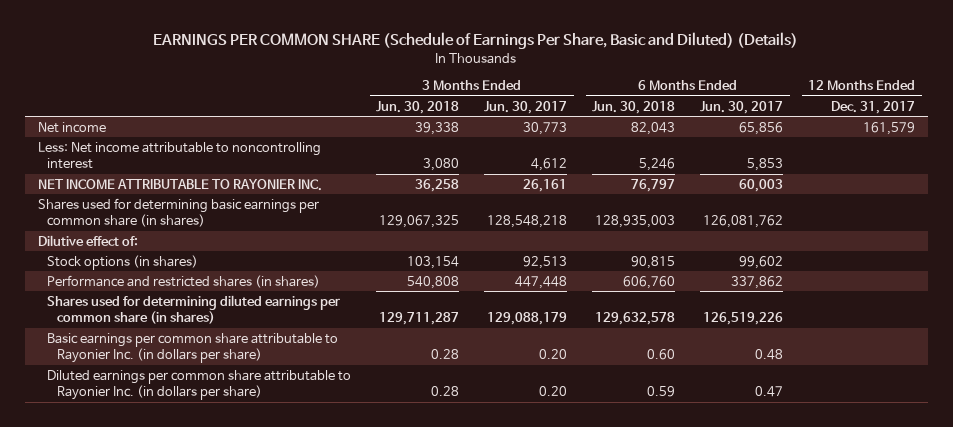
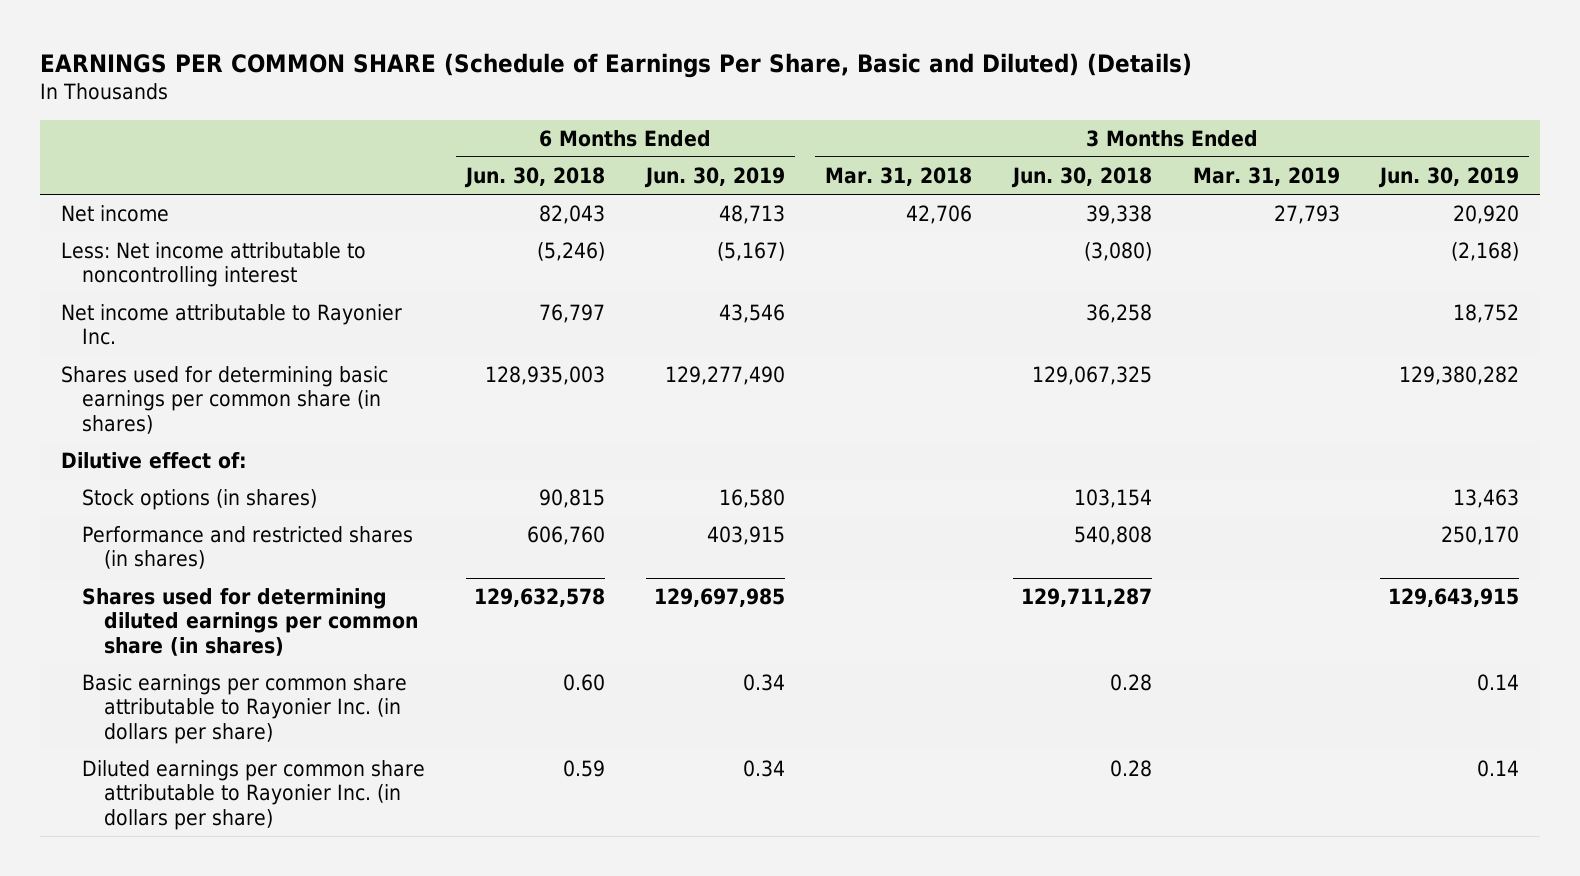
- | 3 Months Ended Jun. 30, 2018 | 3 Months Ended Jun. 30, 2017 | 6 Months Ended Jun. 30, 2018 | 6 Months Ended Jun. 30, 2017 | 12 Months Ended Dec. 31, 2017
+ | 6 Months Ended Jun. 30, 2018 | 6 Months Ended Jun. 30, 2019 | 3 Months Ended Mar. 31, 2018 | 3 Months Ended Jun. 30, 2018 | 3 Months Ended Mar. 31, 2019 | 3 Months Ended Jun. 30, 2019
- Less: Net income attributable to noncontrolling interest | 3,080 | 4,612 | 5,246 | 5,853 |
- NET INCOME ATTRIBUTABLE TO RAYONIER INC. | 36,258 | 26,161 | 76,797 | 60,003 |
+ Less: Net income attributable to noncontrolling interest | (5,246) | (5,167) | | (3,080) | | (2,168)
+ Net income attributable to Rayonier Inc. | 76,797 | 43,546 | | 36,258 | | 18,752

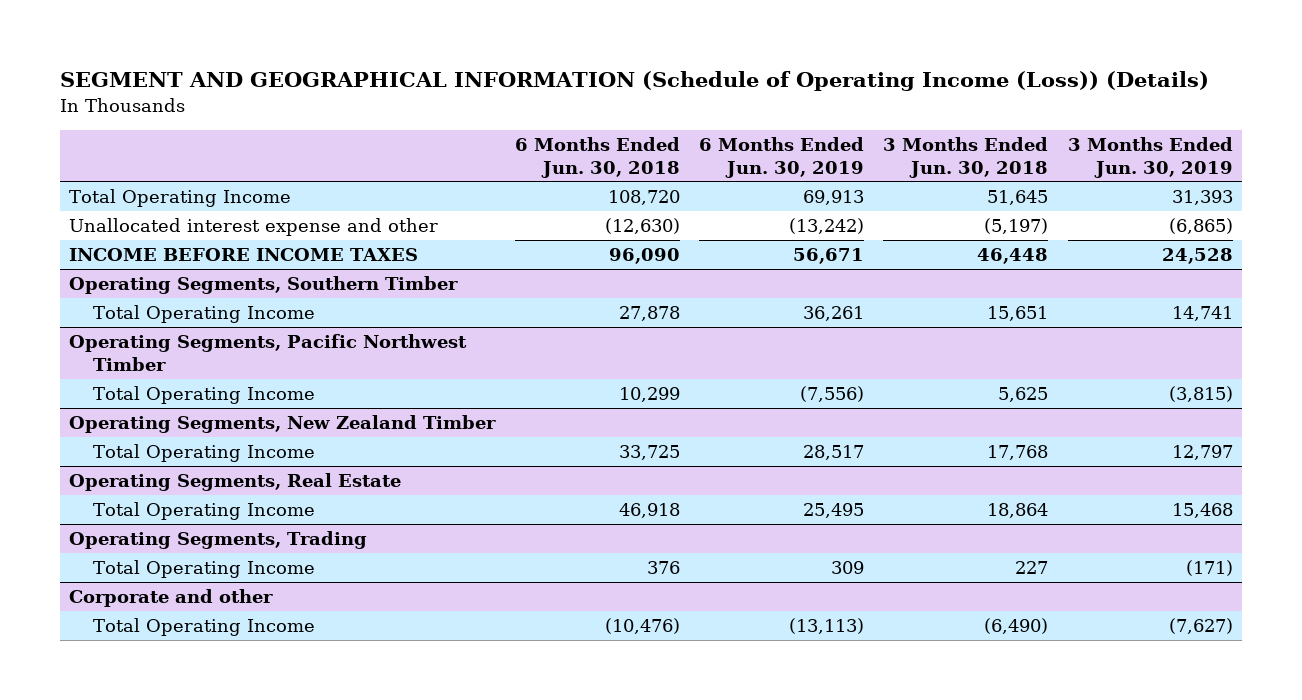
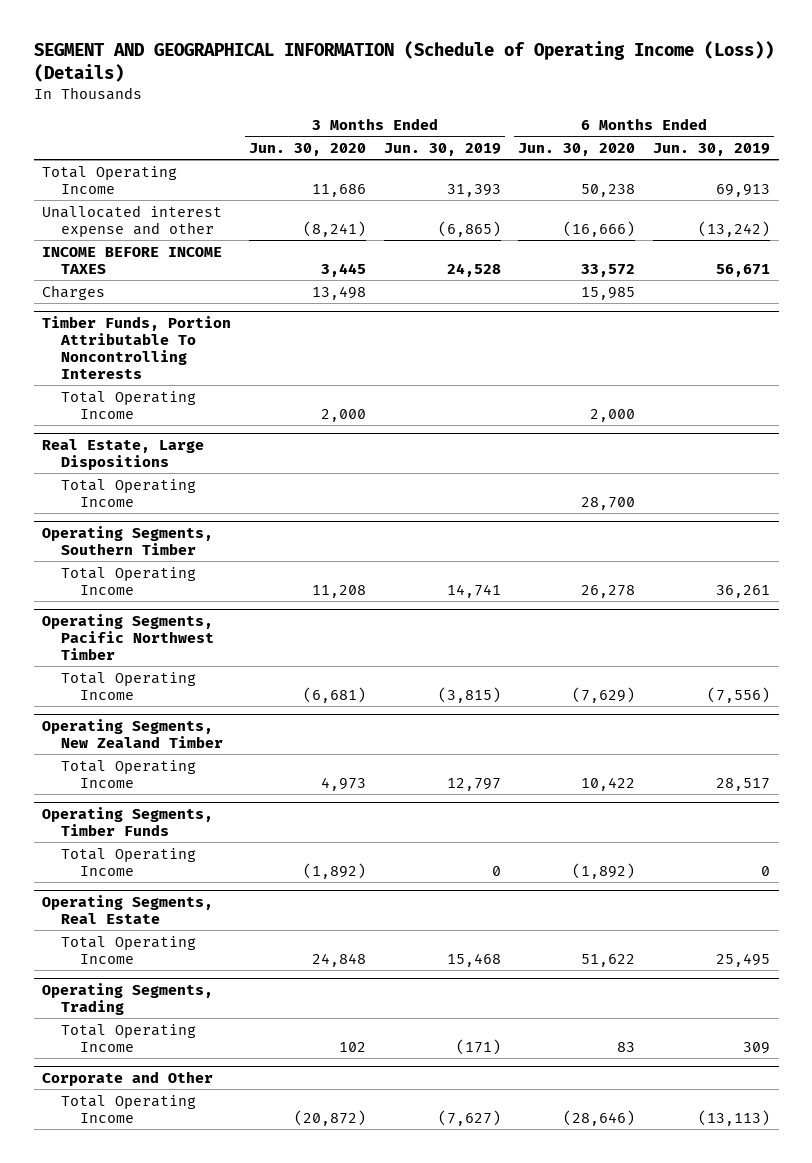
- | 6 Months Ended Jun. 30, 2018 | 6 Months Ended Jun. 30, 2019 | 3 Months Ended Jun. 30, 2018 | 3 Months Ended Jun. 30, 2019
+ | 3 Months Ended Jun. 30, 2020 | 3 Months Ended Jun. 30, 2019 | 6 Months Ended Jun. 30, 2020 | 6 Months Ended Jun. 30, 2019
+ Charges | 13,498 | | 15,985 |
+ Timber Funds, Portion Attributable To Noncontrolling Interests
+ Total Operating Income | 2,000 | | 2,000 |
+ Real Estate, Large Dispositions
+ Total Operating Income | | | 28,700 |
+ Operating Segments, Timber Funds
+ Total Operating Income | (1,892) | 0 | (1,892) | 0
- Corporate and other
+ Corporate and Other

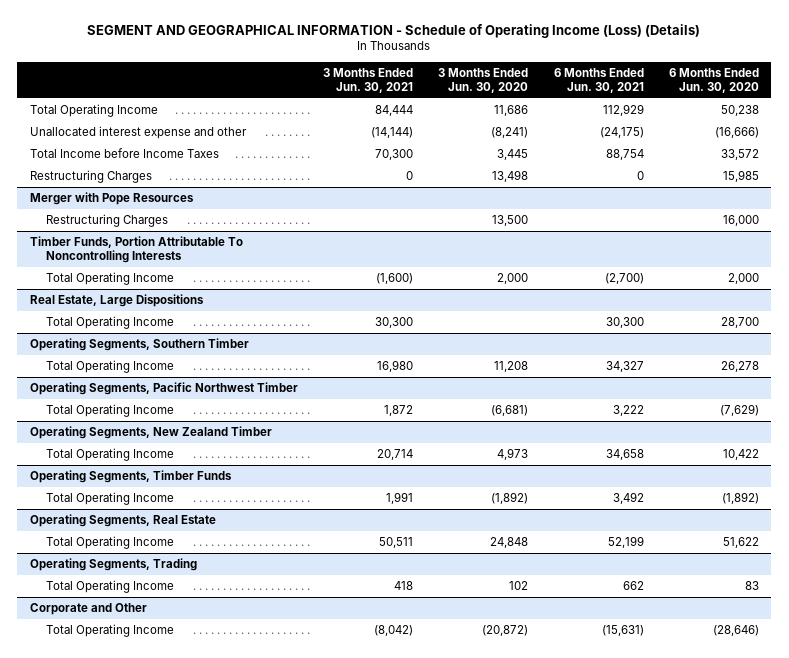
- SEGMENT AND GEOGRAPHICAL INFORMATION (Schedule of Operating Income (Loss)) (Details)
+ SEGMENT AND GEOGRAPHICAL INFORMATION - Schedule of Operating Income (Loss) (Details)
- | 3 Months Ended Jun. 30, 2020 | 3 Months Ended Jun. 30, 2019 | 6 Months Ended Jun. 30, 2020 | 6 Months Ended Jun. 30, 2019
+ | 3 Months Ended Jun. 30, 2021 | 3 Months Ended Jun. 30, 2020 | 6 Months Ended Jun. 30, 2021 | 6 Months Ended Jun. 30, 2020
- INCOME BEFORE INCOME TAXES | 3,445 | 24,528 | 33,572 | 56,671
- Charges | 13,498 | | 15,985 |
+ Total Income before Income Taxes | 70,300 | 3,445 | 88,754 | 33,572
+ Restructuring Charges | 0 | 13,498 | 0 | 15,985
+ Merger with Pope Resources
+ Restructuring Charges | | 13,500 | | 16,000

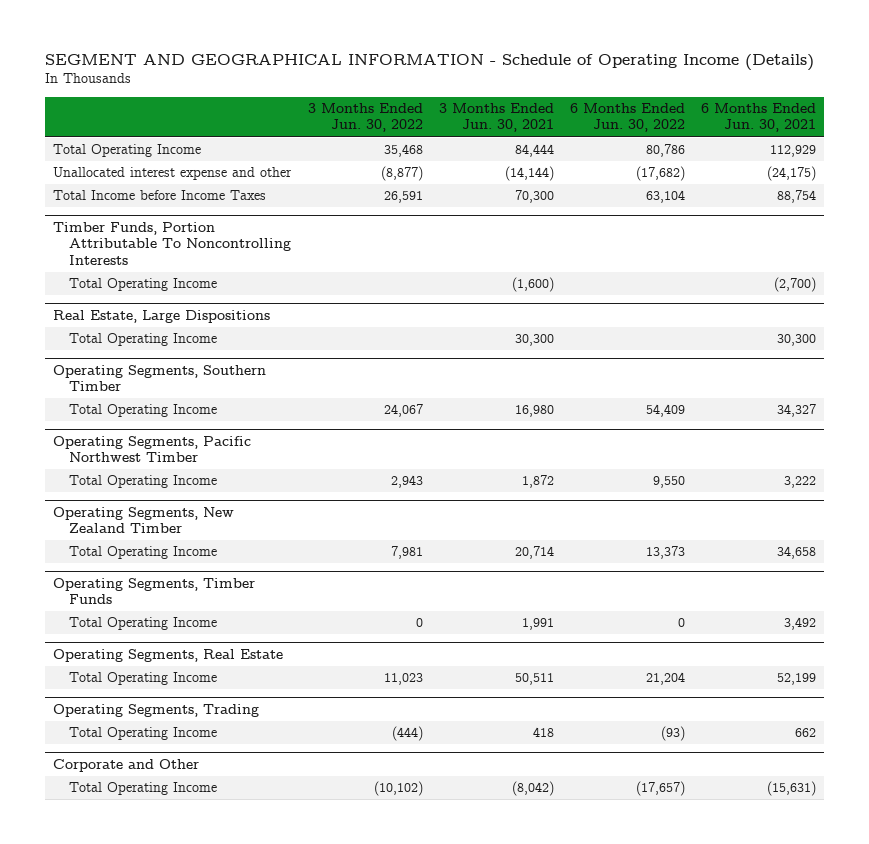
- SEGMENT AND GEOGRAPHICAL INFORMATION - Schedule of Operating Income (Loss) (Details)
+ SEGMENT AND GEOGRAPHICAL INFORMATION - Schedule of Operating Income (Details)
- | 3 Months Ended Jun. 30, 2021 | 3 Months Ended Jun. 30, 2020 | 6 Months Ended Jun. 30, 2021 | 6 Months Ended Jun. 30, 2020
+ | 3 Months Ended Jun. 30, 2022 | 3 Months Ended Jun. 30, 2021 | 6 Months Ended Jun. 30, 2022 | 6 Months Ended Jun. 30, 2021
- Restructuring Charges | 0 | 13,498 | 0 | 15,985
- Merger with Pope Resources
- Restructuring Charges | | 13,500 | | 16,000

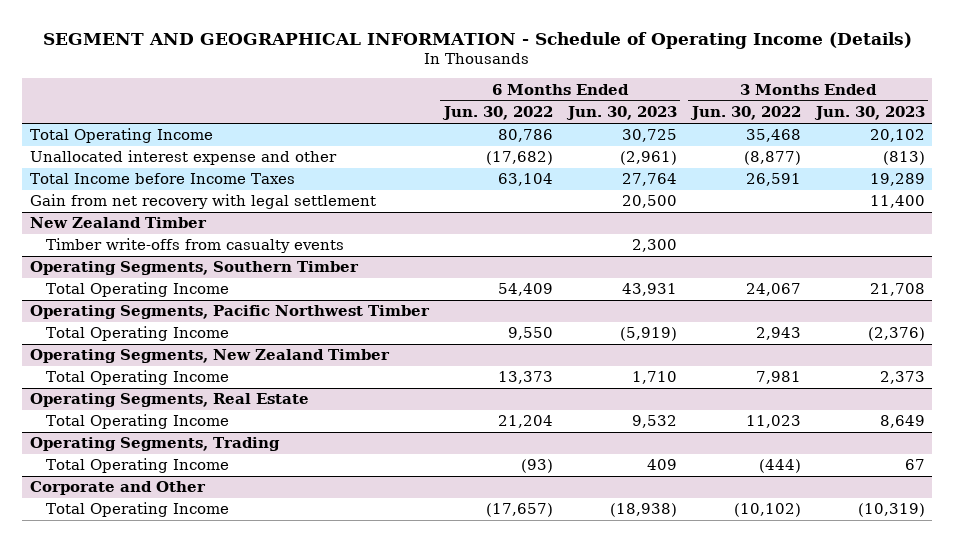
- | 3 Months Ended Jun. 30, 2022 | 3 Months Ended Jun. 30, 2021 | 6 Months Ended Jun. 30, 2022 | 6 Months Ended Jun. 30, 2021
+ | 6 Months Ended Jun. 30, 2022 | 6 Months Ended Jun. 30, 2023 | 3 Months Ended Jun. 30, 2022 | 3 Months Ended Jun. 30, 2023
- Timber Funds, Portion Attributable To Noncontrolling Interests
- Total Operating Income | | (1,600) | | (2,700)
- Real Estate, Large Dispositions
- Total Operating Income | | 30,300 | | 30,300
+ Gain from net recovery with legal settlement | | 20,500 | | 11,400
+ New Zealand Timber
+ Timber write-offs from casualty events | | 2,300 | |
- Operating Segments, Timber Funds
- Total Operating Income | 0 | 1,991 | 0 | 3,492

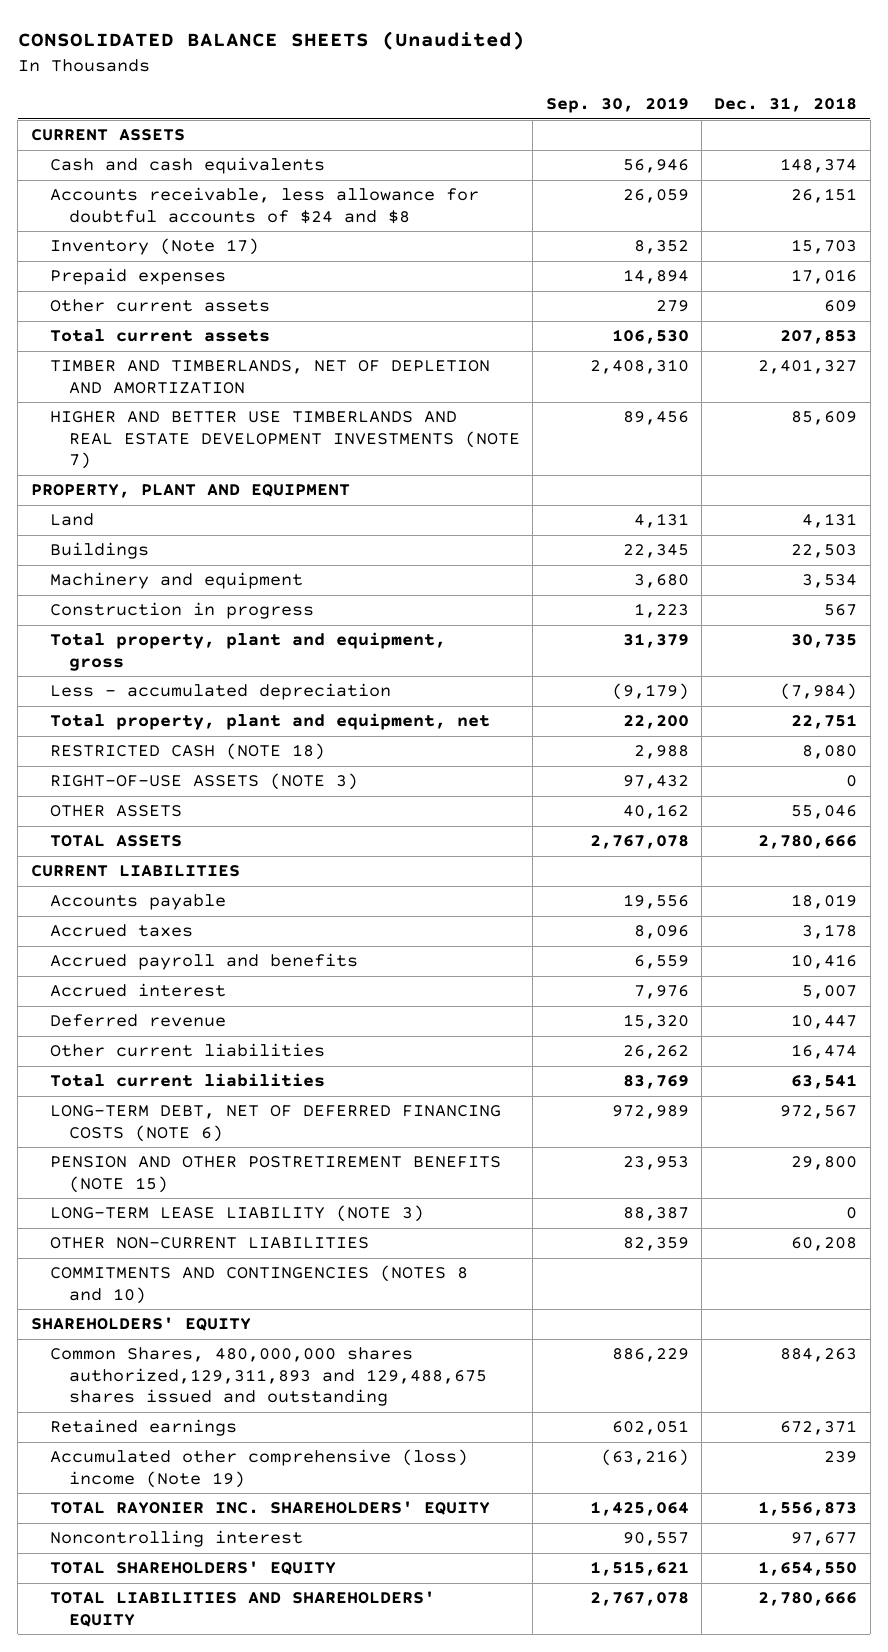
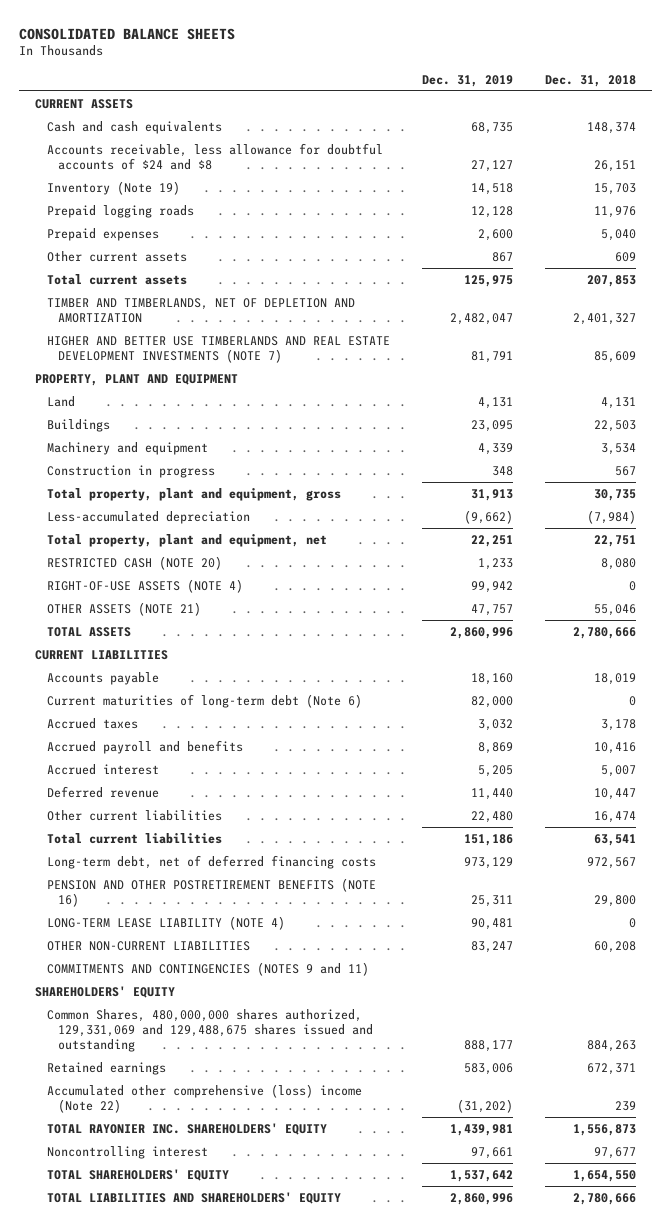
- CONSOLIDATED BALANCE SHEETS (Unaudited)
+ CONSOLIDATED BALANCE SHEETS
- | Sep. 30, 2019 | Dec. 31, 2018
+ | Dec. 31, 2019 | Dec. 31, 2018
- Inventory (Note 17) | 8,352 | 15,703
- Prepaid expenses | 14,894 | 17,016
+ Inventory (Note 19) | 14,518 | 15,703
+ Prepaid logging roads | 12,128 | 11,976
+ Prepaid expenses | 2,600 | 5,040
- Less - accumulated depreciation | (9,179) | (7,984)
+ Less-accumulated depreciation | (9,662) | (7,984)
- RESTRICTED CASH (NOTE 18) | 2,988 | 8,080
- RIGHT-OF-USE ASSETS (NOTE 3) | 97,432 | 0
- OTHER ASSETS | 40,162 | 55,046
+ RESTRICTED CASH (NOTE 20) | 1,233 | 8,080
+ RIGHT-OF-USE ASSETS (NOTE 4) | 99,942 | 0
+ OTHER ASSETS (NOTE 21) | 47,757 | 55,046
+ Current maturities of long-term debt (Note 6) | 82,000 | 0
- LONG-TERM DEBT, NET OF DEFERRED FINANCING COSTS (NOTE 6) | 972,989 | 972,567
- PENSION AND OTHER POSTRETIREMENT BENEFITS (NOTE 15) | 23,953 | 29,800
- LONG-TERM LEASE LIABILITY (NOTE 3) | 88,387 | 0
+ Long-term debt, net of deferred financing costs | 973,129 | 972,567
+ PENSION AND OTHER POSTRETIREMENT BENEFITS (NOTE 16) | 25,311 | 29,800
+ LONG-TERM LEASE LIABILITY (NOTE 4) | 90,481 | 0
- COMMITMENTS AND CONTINGENCIES (NOTES 8 and 10)
+ COMMITMENTS AND CONTINGENCIES (NOTES 9 and 11)
- Common Shares, 480,000,000 shares authorized,129,311,893 and 129,488,675 shares issued and outstanding | 886,229 | 884,263
+ Common Shares, 480,000,000 shares authorized, 129,331,069 and 129,488,675 shares issued and outstanding | 888,177 | 884,263
- Accumulated other comprehensive (loss) income (Note 19) | (63,216) | 239
+ Accumulated other comprehensive (loss) income (Note 22) | (31,202) | 239

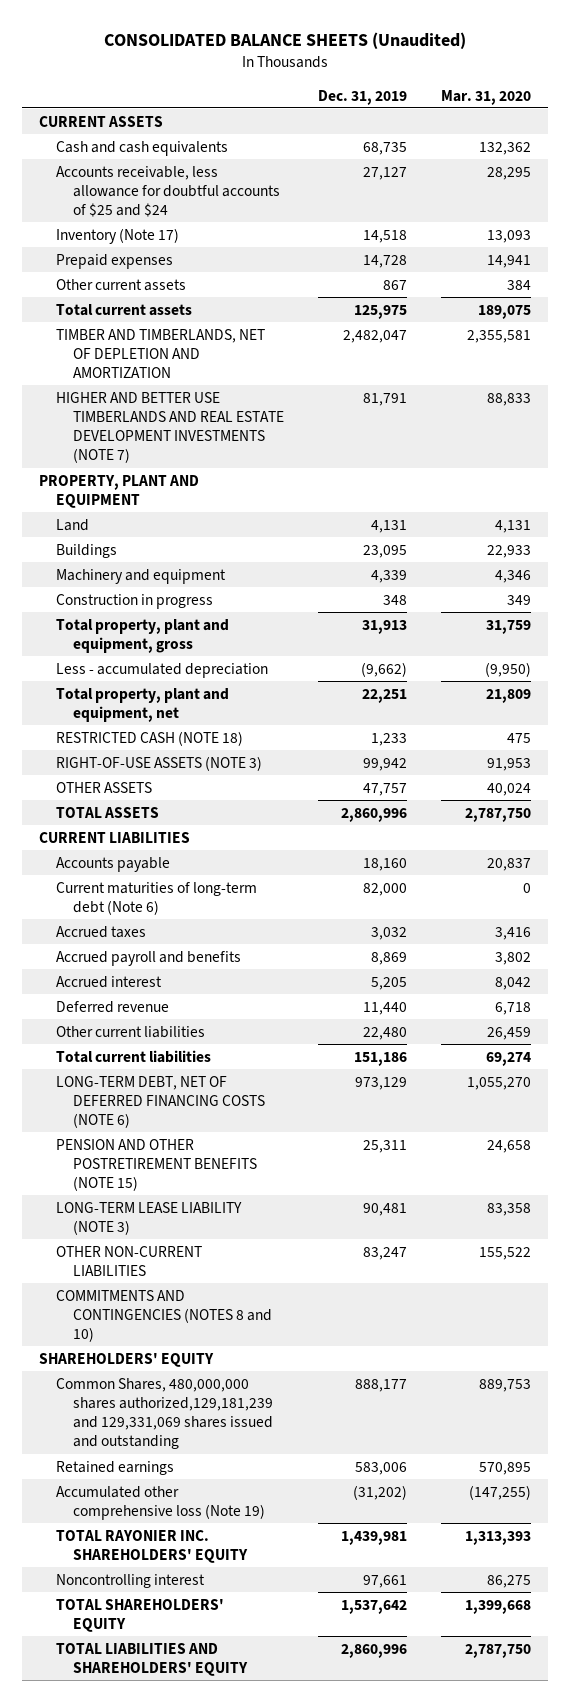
- CONSOLIDATED BALANCE SHEETS
+ CONSOLIDATED BALANCE SHEETS (Unaudited)
- | Dec. 31, 2019 | Dec. 31, 2018
+ | Dec. 31, 2019 | Mar. 31, 2020
- Accounts receivable, less allowance for doubtful accounts of $24 and $8 | 27,127 | 26,151
- Inventory (Note 19) | 14,518 | 15,703
- Prepaid logging roads | 12,128 | 11,976
- Prepaid expenses | 2,600 | 5,040
+ Accounts receivable, less allowance for doubtful accounts of $25 and $24 | 27,127 | 28,295
+ Inventory (Note 17) | 14,518 | 13,093
+ Prepaid expenses | 14,728 | 14,941
- Less-accumulated depreciation | (9,662) | (7,984)
+ Less - accumulated depreciation | (9,662) | (9,950)
- RESTRICTED CASH (NOTE 20) | 1,233 | 8,080
- RIGHT-OF-USE ASSETS (NOTE 4) | 99,942 | 0
- OTHER ASSETS (NOTE 21) | 47,757 | 55,046
+ RESTRICTED CASH (NOTE 18) | 1,233 | 475
+ RIGHT-OF-USE ASSETS (NOTE 3) | 99,942 | 91,953
+ OTHER ASSETS | 47,757 | 40,024
- Long-term debt, net of deferred financing costs | 973,129 | 972,567
- PENSION AND OTHER POSTRETIREMENT BENEFITS (NOTE 16) | 25,311 | 29,800
- LONG-TERM LEASE LIABILITY (NOTE 4) | 90,481 | 0
+ LONG-TERM DEBT, NET OF DEFERRED FINANCING COSTS (NOTE 6) | 973,129 | 1,055,270
+ PENSION AND OTHER POSTRETIREMENT BENEFITS (NOTE 15) | 25,311 | 24,658
+ LONG-TERM LEASE LIABILITY (NOTE 3) | 90,481 | 83,358
- COMMITMENTS AND CONTINGENCIES (NOTES 9 and 11)
+ COMMITMENTS AND CONTINGENCIES (NOTES 8 and 10)
- Common Shares, 480,000,000 shares authorized, 129,331,069 and 129,488,675 shares issued and outstanding | 888,177 | 884,263
+ Common Shares, 480,000,000 shares authorized,129,181,239 and 129,331,069 shares issued and outstanding | 888,177 | 889,753
- Accumulated other comprehensive (loss) income (Note 22) | (31,202) | 239
+ Accumulated other comprehensive loss (Note 19) | (31,202) | (147,255)

